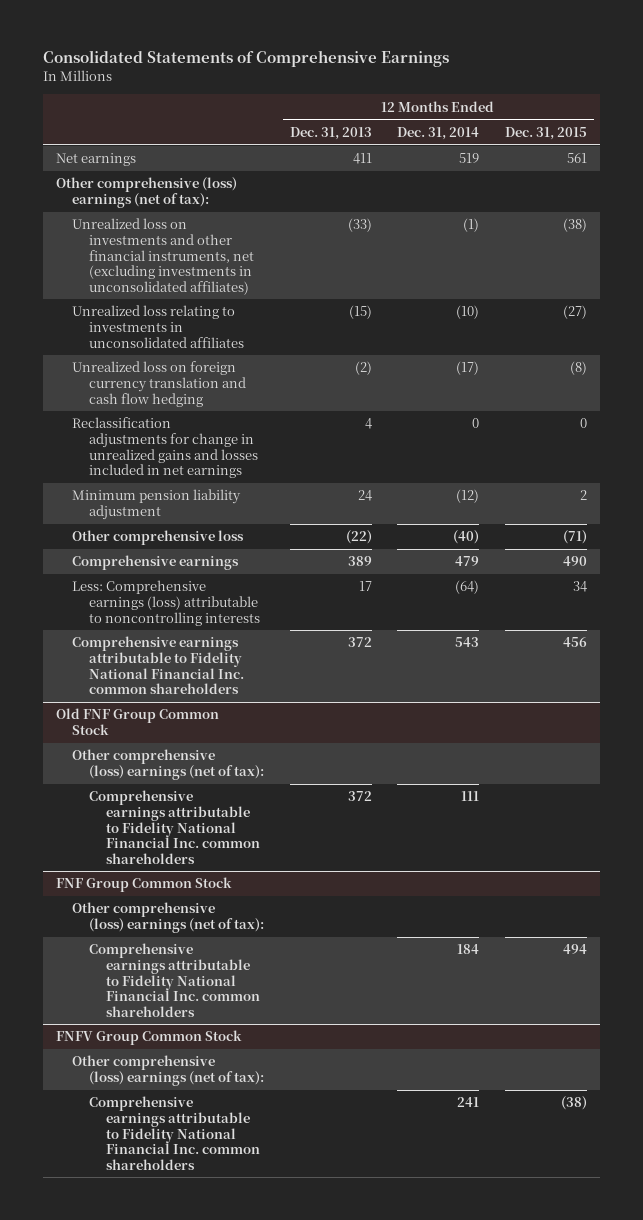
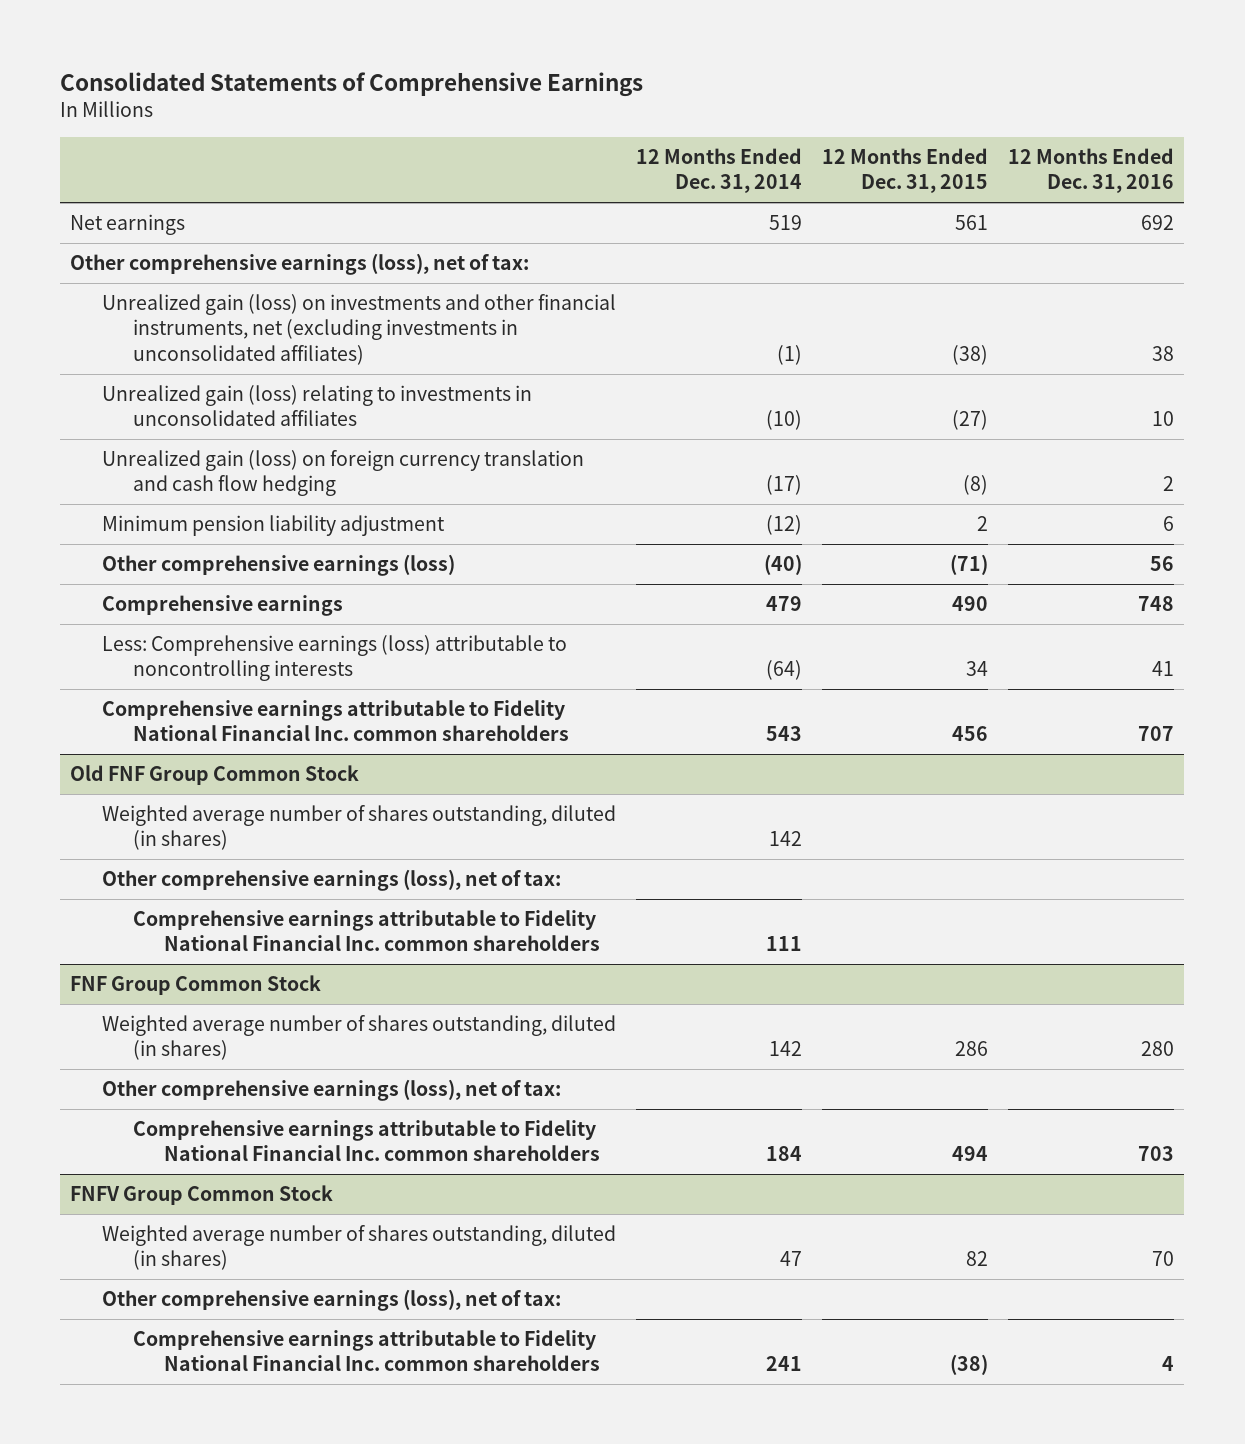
- | 12 Months Ended Dec. 31, 2013 | 12 Months Ended Dec. 31, 2014 | 12 Months Ended Dec. 31, 2015
+ | 12 Months Ended Dec. 31, 2014 | 12 Months Ended Dec. 31, 2015 | 12 Months Ended Dec. 31, 2016
- Other comprehensive (loss) earnings (net of tax):
- Unrealized loss on investments and other financial instruments, net (excluding investments in unconsolidated affiliates) | (33) | (1) | (38)
- Unrealized loss relating to investments in unconsolidated affiliates | (15) | (10) | (27)
- Unrealized loss on foreign currency translation and cash flow hedging | (2) | (17) | (8)
- Reclassification adjustments for change in unrealized gains and losses included in net earnings | 4 | 0 | 0
+ Other comprehensive earnings (loss), net of tax:
+ Unrealized gain (loss) on investments and other financial instruments, net (excluding investments in unconsolidated affiliates) | (1) | (38) | 38
+ Unrealized gain (loss) relating to investments in unconsolidated affiliates | (10) | (27) | 10
+ Unrealized gain (loss) on foreign currency translation and cash flow hedging | (17) | (8) | 2
- Other comprehensive loss | (22) | (40) | (71)
+ Other comprehensive earnings (loss) | (40) | (71) | 56
@ Old FNF Group Common Stock
- Other comprehensive (loss) earnings (net of tax):
+ Weighted average number of shares outstanding, diluted (in shares) | 142 | |
+ Other comprehensive earnings (loss), net of tax:
@ FNF Group Common Stock
- Other comprehensive (loss) earnings (net of tax):
+ Weighted average number of shares outstanding, diluted (in shares) | 142 | 286 | 280
+ Other comprehensive earnings (loss), net of tax:
@ FNFV Group Common Stock
- Other comprehensive (loss) earnings (net of tax):
+ Weighted average number of shares outstanding, diluted (in shares) | 47 | 82 | 70
+ Other comprehensive earnings (loss), net of tax:

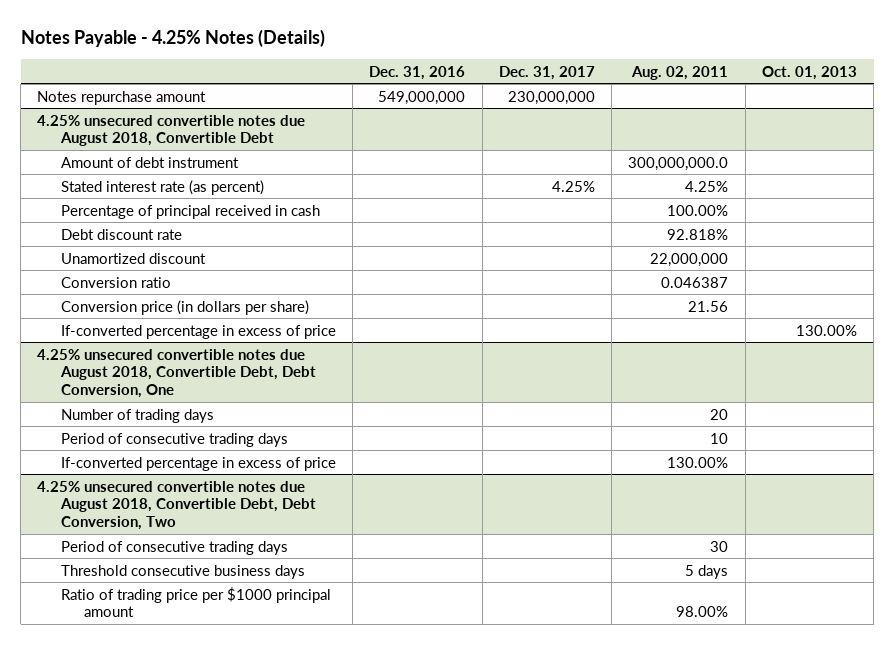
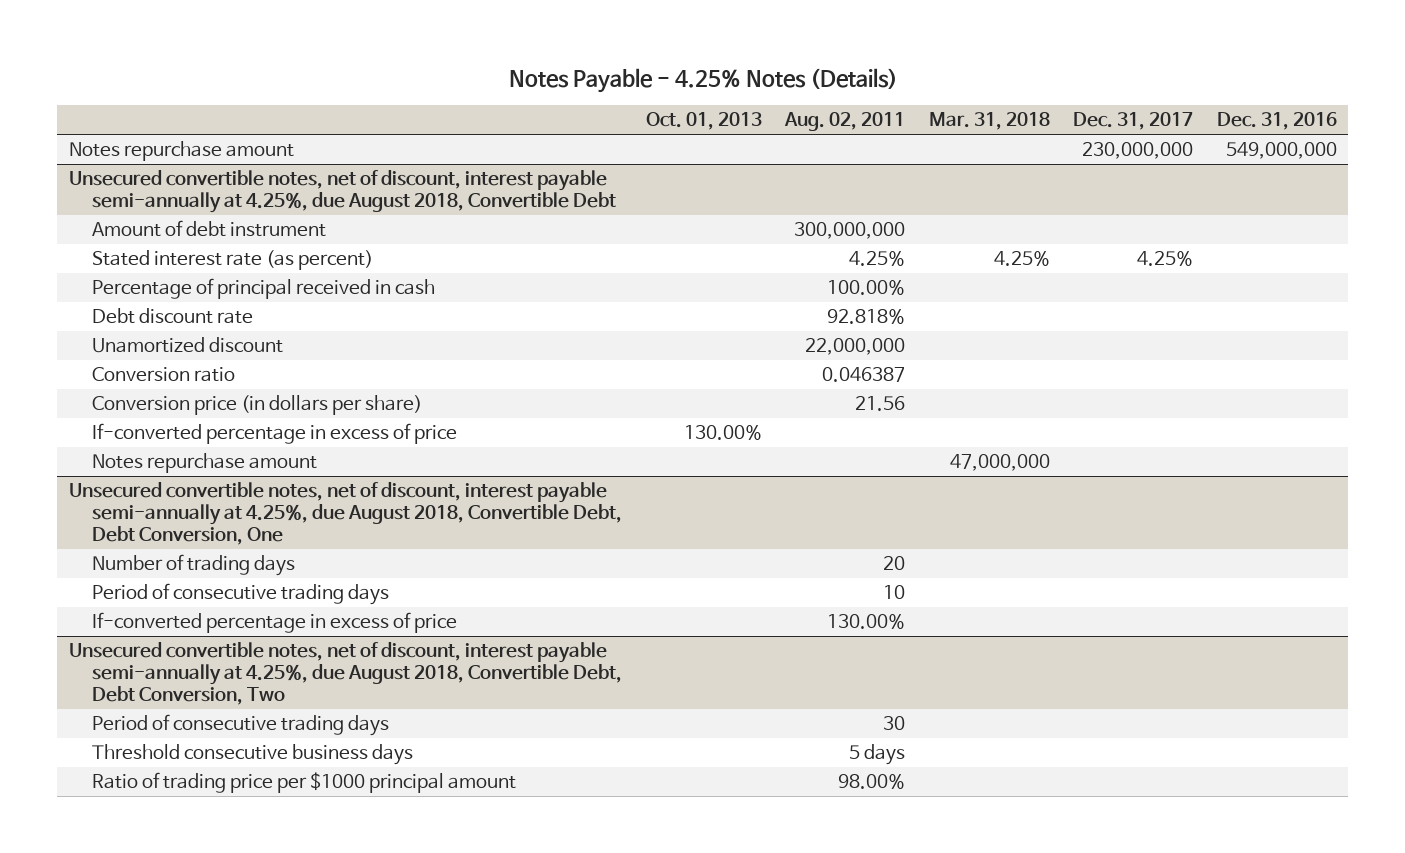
- | Dec. 31, 2016 | Dec. 31, 2017 | Aug. 02, 2011 | Oct. 01, 2013
+ | Oct. 01, 2013 | Aug. 02, 2011 | Mar. 31, 2018 | Dec. 31, 2017 | Dec. 31, 2016
- 4.25% unsecured convertible notes due August 2018, Convertible Debt
- Amount of debt instrument | | | 300,000,000.0 |
+ Unsecured convertible notes, net of discount, interest payable semi-annually at 4.25%, due August 2018, Convertible Debt
+ Amount of debt instrument | | 300,000,000 | | |
- 4.25% unsecured convertible notes due August 2018, Convertible Debt, Debt Conversion, One
+ Notes repurchase amount | | | 47,000,000 | |
+ Unsecured convertible notes, net of discount, interest payable semi-annually at 4.25%, due August 2018, Convertible Debt, Debt Conversion, One
- 4.25% unsecured convertible notes due August 2018, Convertible Debt, Debt Conversion, Two
+ Unsecured convertible notes, net of discount, interest payable semi-annually at 4.25%, due August 2018, Convertible Debt, Debt Conversion, Two

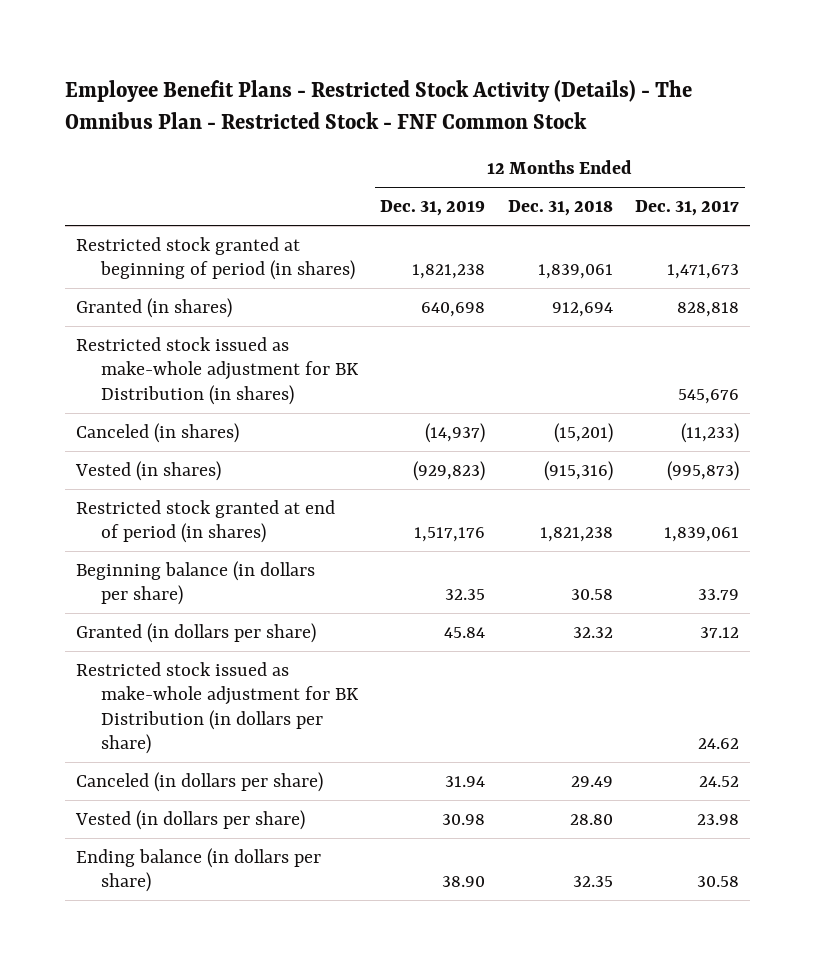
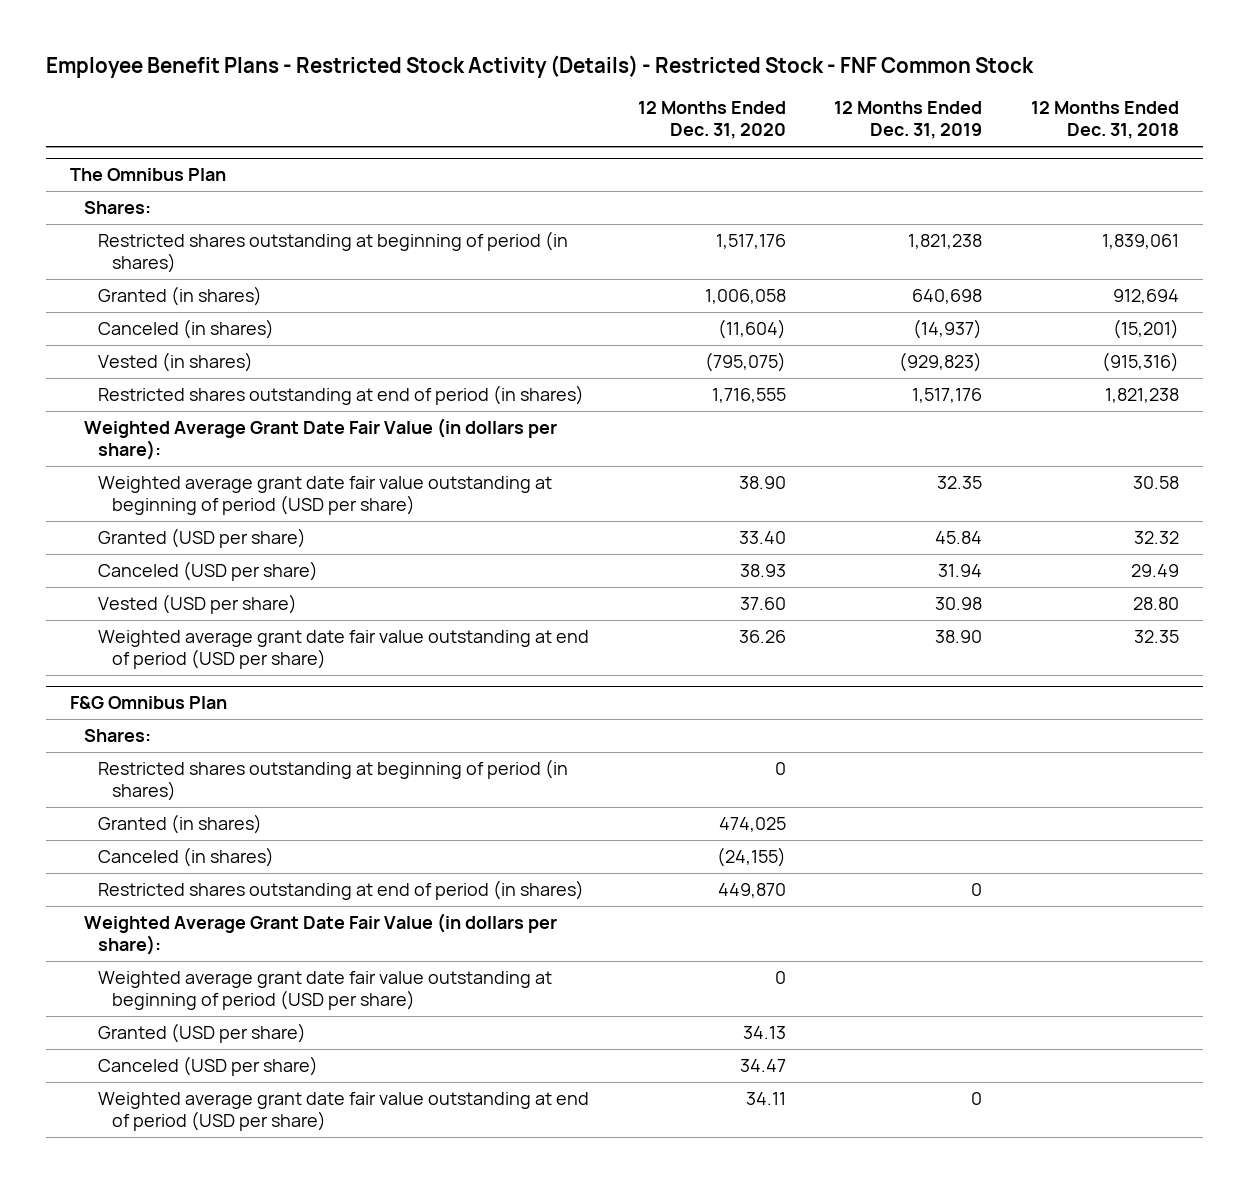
- Employee Benefit Plans - Restricted Stock Activity (Details) - The Omnibus Plan - Restricted Stock - FNF Common Stock
+ Employee Benefit Plans - Restricted Stock Activity (Details) - Restricted Stock - FNF Common Stock
- | 12 Months Ended Dec. 31, 2019 | 12 Months Ended Dec. 31, 2018 | 12 Months Ended Dec. 31, 2017
+ | 12 Months Ended Dec. 31, 2020 | 12 Months Ended Dec. 31, 2019 | 12 Months Ended Dec. 31, 2018
- Restricted stock granted at beginning of period (in shares) | 1,821,238 | 1,839,061 | 1,471,673
+ The Omnibus Plan
+ Shares:
+ Restricted shares outstanding at beginning of period (in shares) | 1,517,176 | 1,821,238 | 1,839,061
- Restricted stock issued as make-whole adjustment for BK Distribution (in shares) | | | 545,676
- Restricted stock granted at end of period (in shares) | 1,517,176 | 1,821,238 | 1,839,061
- Beginning balance (in dollars per share) | 32.35 | 30.58 | 33.79
- Granted (in dollars per share) | 45.84 | 32.32 | 37.12
- Restricted stock issued as make-whole adjustment for BK Distribution (in dollars per share) | | | 24.62
- Canceled (in dollars per share) | 31.94 | 29.49 | 24.52
- Vested (in dollars per share) | 30.98 | 28.80 | 23.98
- Ending balance (in dollars per share) | 38.90 | 32.35 | 30.58
+ Restricted shares outstanding at end of period (in shares) | 1,716,555 | 1,517,176 | 1,821,238
+ Weighted Average Grant Date Fair Value (in dollars per share):
+ Weighted average grant date fair value outstanding at beginning of period (USD per share) | 38.90 | 32.35 | 30.58
+ Granted (USD per share) | 33.40 | 45.84 | 32.32
+ Canceled (USD per share) | 38.93 | 31.94 | 29.49
+ Vested (USD per share) | 37.60 | 30.98 | 28.80
+ Weighted average grant date fair value outstanding at end of period (USD per share) | 36.26 | 38.90 | 32.35
+ F&G Omnibus Plan
+ Shares:
+ Restricted shares outstanding at beginning of period (in shares) | 0 | |
+ Granted (in shares) | 474,025 | |
+ Canceled (in shares) | (24,155) | |
+ Restricted shares outstanding at end of period (in shares) | 449,870 | 0 |
+ Weighted Average Grant Date Fair Value (in dollars per share):
+ Weighted average grant date fair value outstanding at beginning of period (USD per share) | 0 | |
+ Granted (USD per share) | 34.13 | |
+ Canceled (USD per share) | 34.47 | |
+ Weighted average grant date fair value outstanding at end of period (USD per share) | 34.11 | 0 |

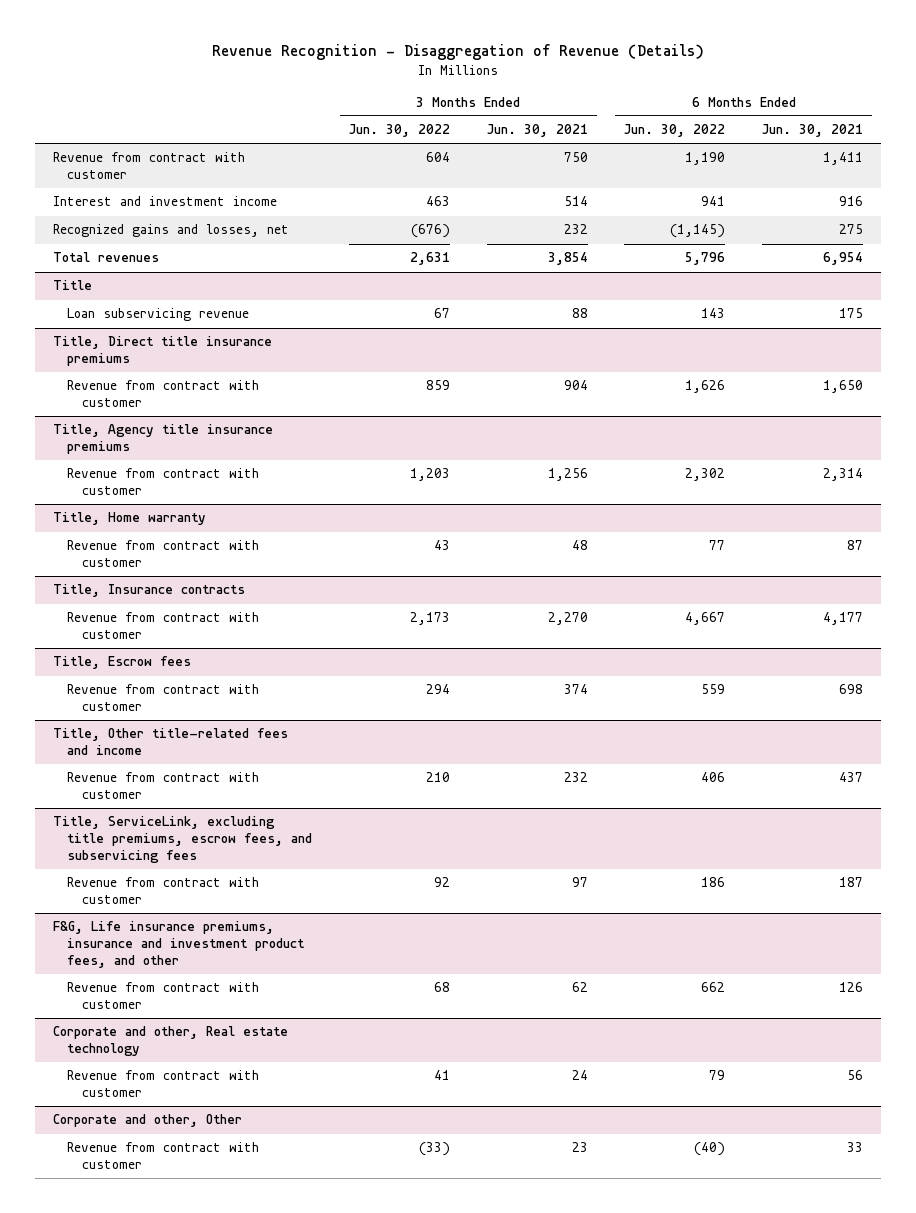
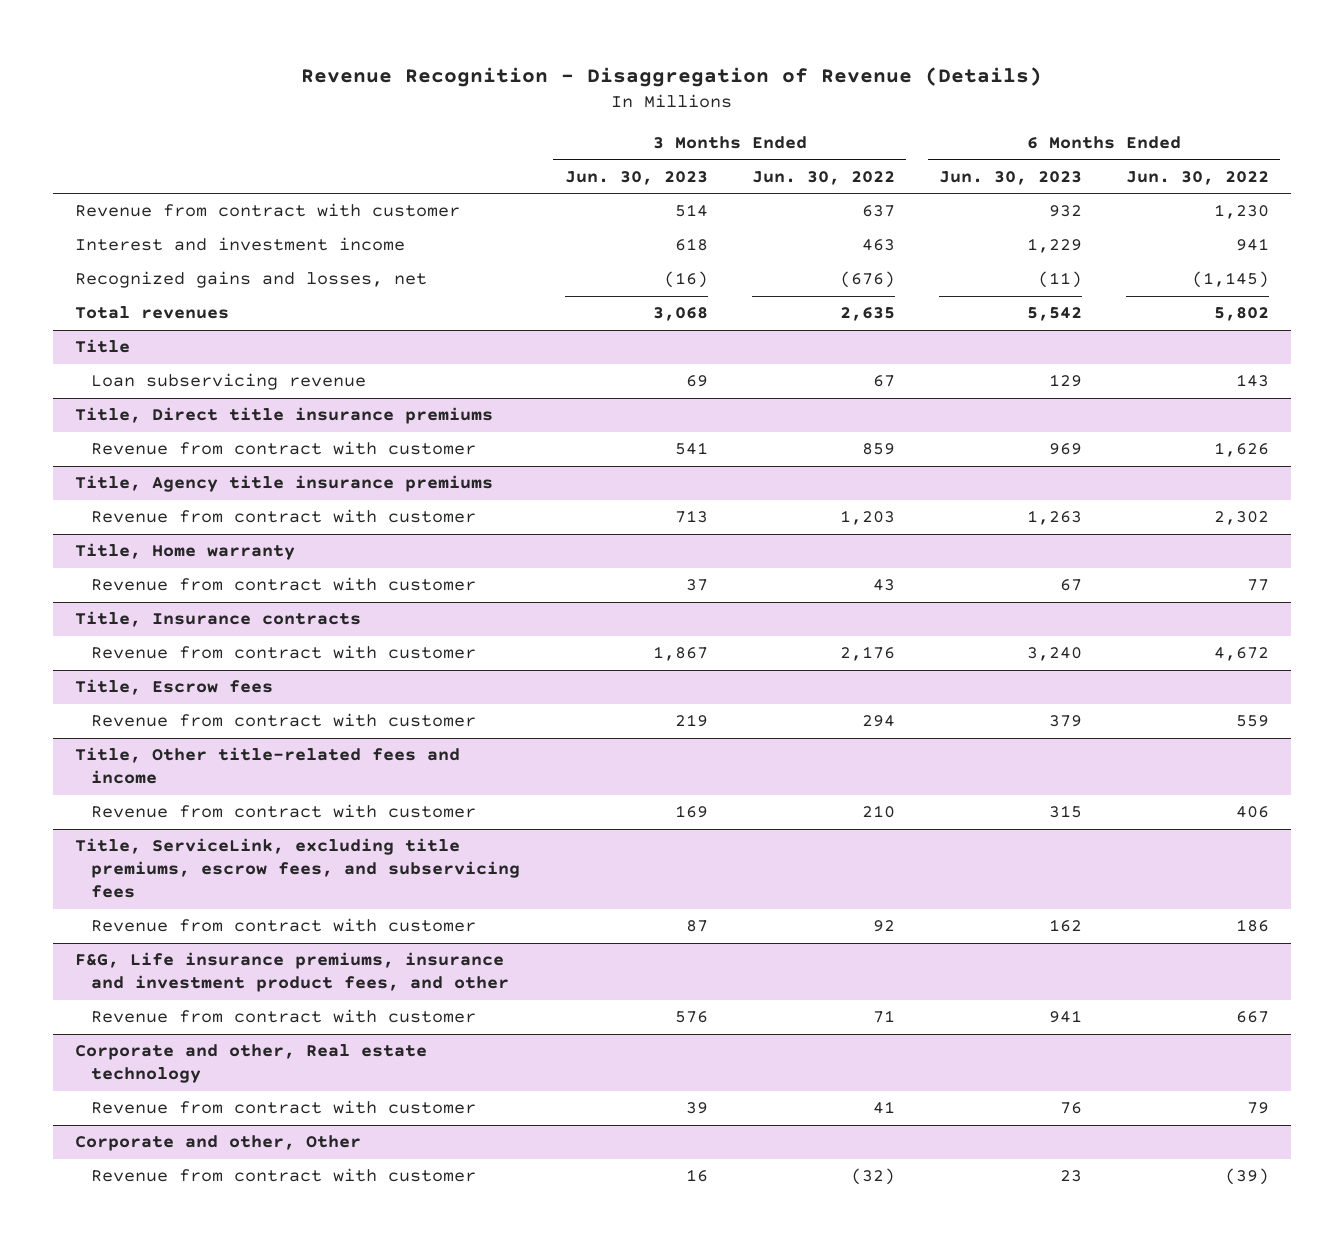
- | 3 Months Ended Jun. 30, 2022 | 3 Months Ended Jun. 30, 2021 | 6 Months Ended Jun. 30, 2022 | 6 Months Ended Jun. 30, 2021
+ | 3 Months Ended Jun. 30, 2023 | 3 Months Ended Jun. 30, 2022 | 6 Months Ended Jun. 30, 2023 | 6 Months Ended Jun. 30, 2022
- Revenue from contract with customer | 604 | 750 | 1,190 | 1,411
+ Revenue from contract with customer | 514 | 637 | 932 | 1,230
- Total revenues | 2,631 | 3,854 | 5,796 | 6,954
+ Total revenues | 3,068 | 2,635 | 5,542 | 5,802
@ Title, Insurance contracts
- Revenue from contract with customer | 2,173 | 2,270 | 4,667 | 4,177
+ Revenue from contract with customer | 1,867 | 2,176 | 3,240 | 4,672
@ F&G, Life insurance premiums, insurance and investment product fees, and other
- Revenue from contract with customer | 68 | 62 | 662 | 126
+ Revenue from contract with customer | 576 | 71 | 941 | 667
@ Corporate and other, Other
- Revenue from contract with customer | (33) | 23 | (40) | 33
+ Revenue from contract with customer | 16 | (32) | 23 | (39)

